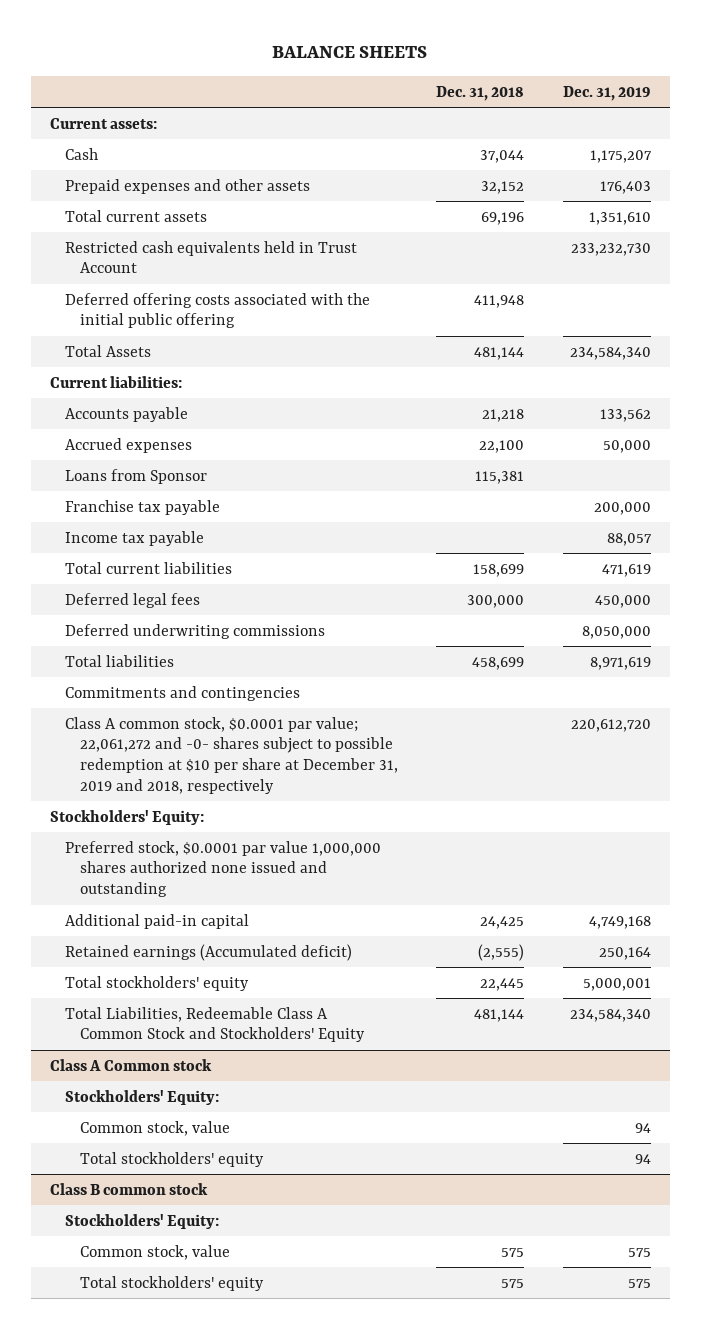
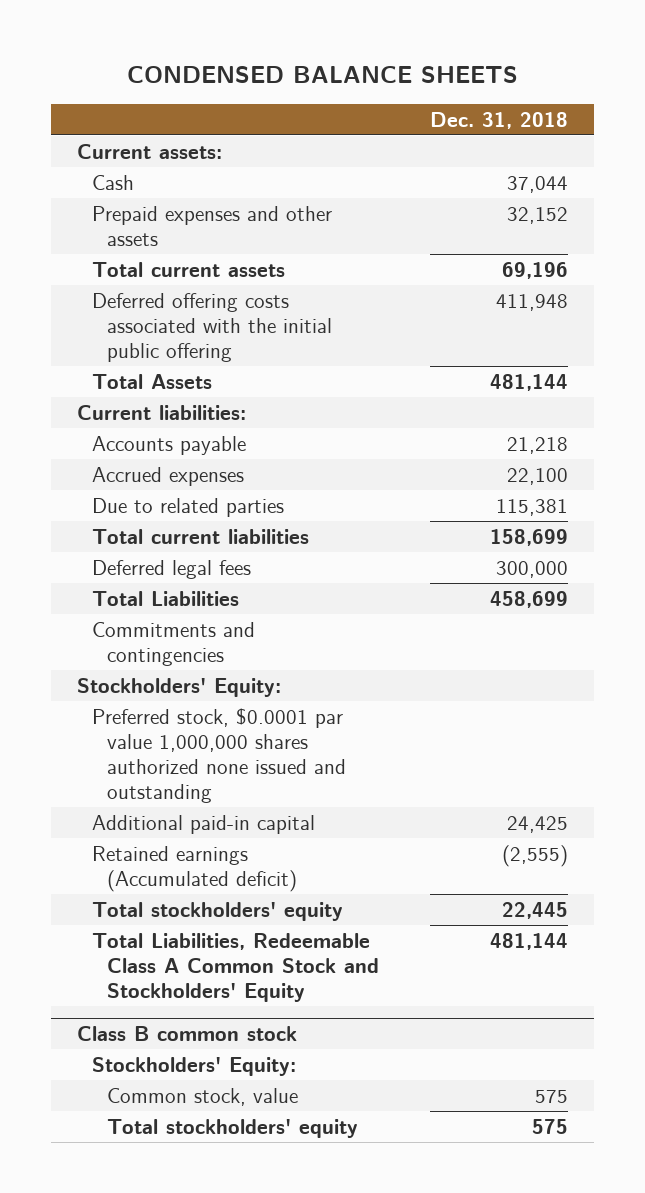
- BALANCE SHEETS
+ CONDENSED BALANCE SHEETS
- | Dec. 31, 2018 | Dec. 31, 2019
+ | Dec. 31, 2018
- Restricted cash equivalents held in Trust Account | | 233,232,730
- Loans from Sponsor | 115,381 |
- Franchise tax payable | | 200,000
- Income tax payable | | 88,057
+ Due to related parties | 115,381
- Deferred underwriting commissions | | 8,050,000
- Total liabilities | 458,699 | 8,971,619
+ Total Liabilities | 458,699
- Class A common stock, $0.0001 par value; 22,061,272 and -0- shares subject to possible redemption at $10 per share at December 31, 2019 and 2018, respectively | | 220,612,720
- Class A Common stock
- Stockholders' Equity:
- Common stock, value | | 94
- Total stockholders' equity | | 94

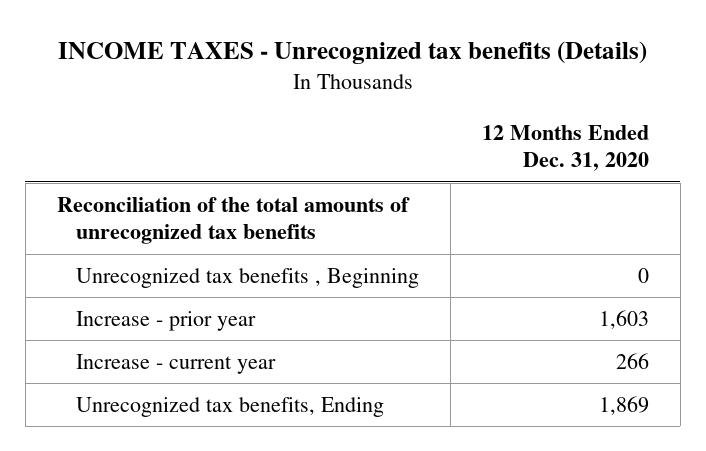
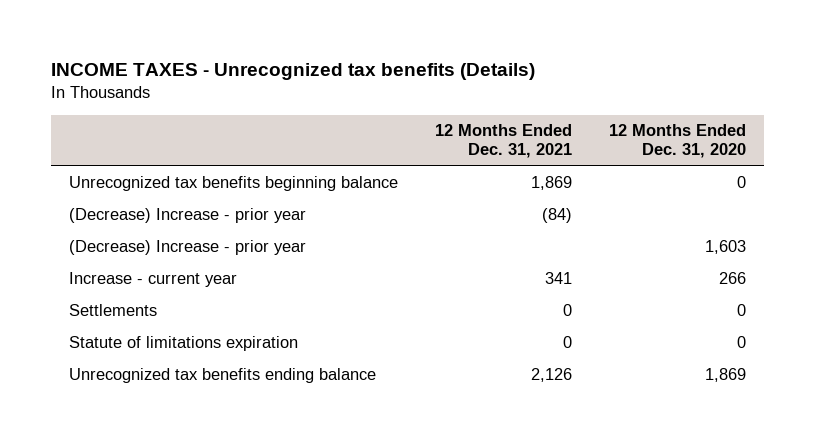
- | 12 Months Ended Dec. 31, 2020
+ | 12 Months Ended Dec. 31, 2021 | 12 Months Ended Dec. 31, 2020
- Reconciliation of the total amounts of unrecognized tax benefits
- Unrecognized tax benefits , Beginning | 0
- Increase - prior year | 1,603
+ Unrecognized tax benefits beginning balance | 1,869 | 0
+ (Decrease) Increase - prior year | (84) |
+ (Decrease) Increase - prior year | | 1,603
- Unrecognized tax benefits, Ending | 1,869
+ Settlements | 0 | 0
+ Statute of limitations expiration | 0 | 0
+ Unrecognized tax benefits ending balance | 2,126 | 1,869

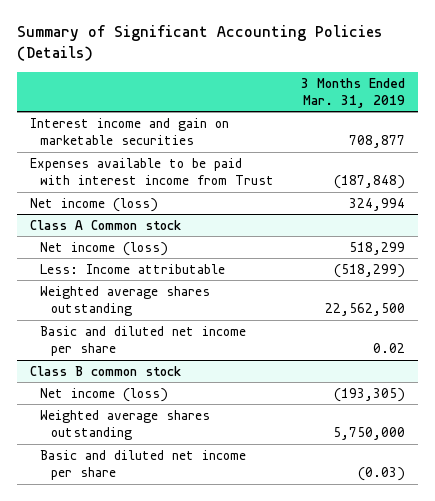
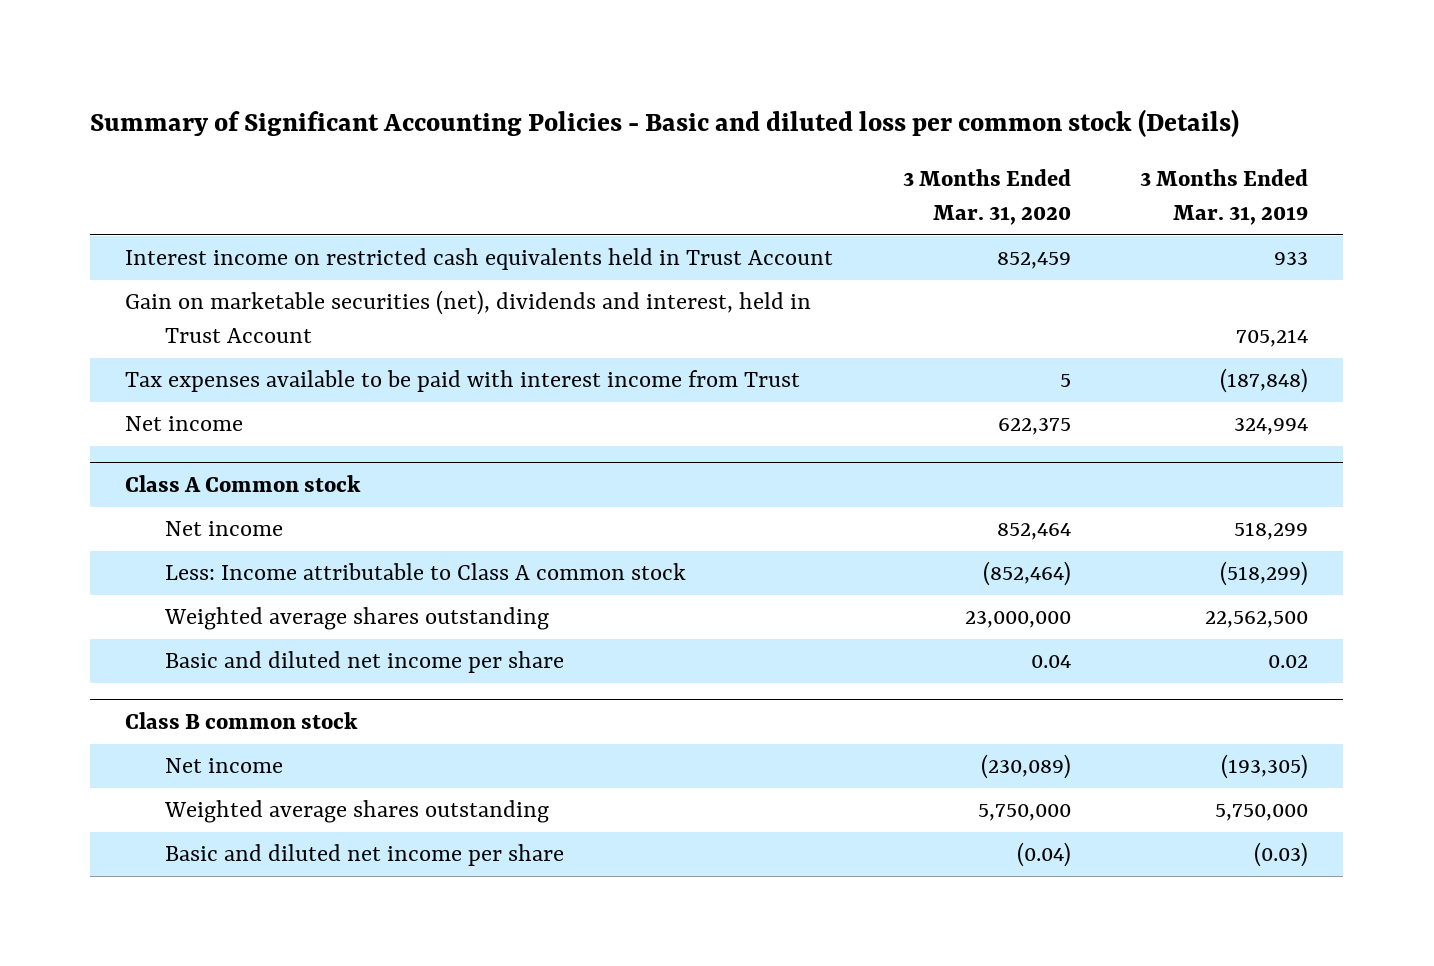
- Summary of Significant Accounting Policies (Details)
+ Summary of Significant Accounting Policies - Basic and diluted loss per common stock (Details)
- | 3 Months Ended Mar. 31, 2019
+ | 3 Months Ended Mar. 31, 2020 | 3 Months Ended Mar. 31, 2019
- Interest income and gain on marketable securities | 708,877
- Expenses available to be paid with interest income from Trust | (187,848)
- Net income (loss) | 324,994
+ Interest income on restricted cash equivalents held in Trust Account | 852,459 | 933
+ Gain on marketable securities (net), dividends and interest, held in Trust Account | | 705,214
+ Tax expenses available to be paid with interest income from Trust | 5 | (187,848)
+ Net income | 622,375 | 324,994
@ Class A Common stock
- Net income (loss) | 518,299
- Less: Income attributable | (518,299)
+ Net income | 852,464 | 518,299
+ Less: Income attributable to Class A common stock | (852,464) | (518,299)
@ Class B common stock
- Net income (loss) | (193,305)
+ Net income | (230,089) | (193,305)

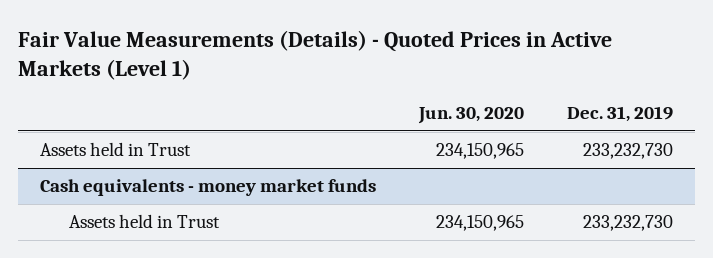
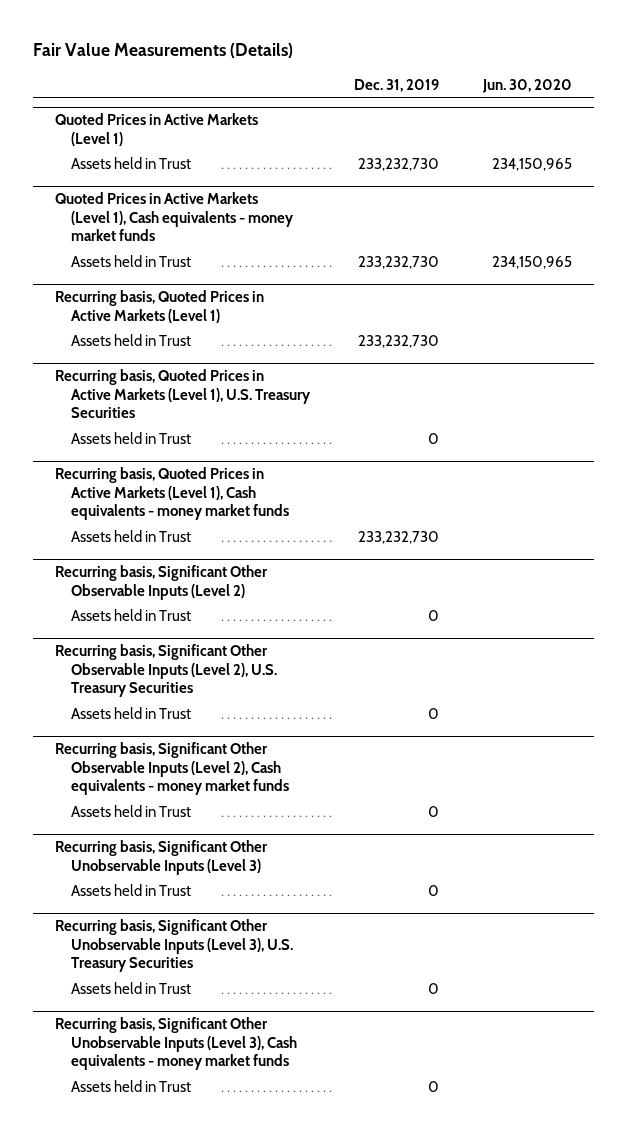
- Fair Value Measurements (Details) - Quoted Prices in Active Markets (Level 1)
+ Fair Value Measurements (Details)
- | Jun. 30, 2020 | Dec. 31, 2019
+ | Dec. 31, 2019 | Jun. 30, 2020
+ Quoted Prices in Active Markets (Level 1)
- Cash equivalents - money market funds
+ Quoted Prices in Active Markets (Level 1), Cash equivalents - money market funds
+ Recurring basis, Quoted Prices in Active Markets (Level 1)
+ Assets held in Trust | 233,232,730 |
+ Recurring basis, Quoted Prices in Active Markets (Level 1), U.S. Treasury Securities
+ Assets held in Trust | 0 |
+ Recurring basis, Quoted Prices in Active Markets (Level 1), Cash equivalents - money market funds
+ Assets held in Trust | 233,232,730 |
+ Recurring basis, Significant Other Observable Inputs (Level 2)
+ Assets held in Trust | 0 |
+ Recurring basis, Significant Other Observable Inputs (Level 2), U.S. Treasury Securities
+ Assets held in Trust | 0 |
+ Recurring basis, Significant Other Observable Inputs (Level 2), Cash equivalents - money market funds
+ Assets held in Trust | 0 |
+ Recurring basis, Significant Other Unobservable Inputs (Level 3)
+ Assets held in Trust | 0 |
+ Recurring basis, Significant Other Unobservable Inputs (Level 3), U.S. Treasury Securities
+ Assets held in Trust | 0 |
+ Recurring basis, Significant Other Unobservable Inputs (Level 3), Cash equivalents - money market funds
+ Assets held in Trust | 0 |

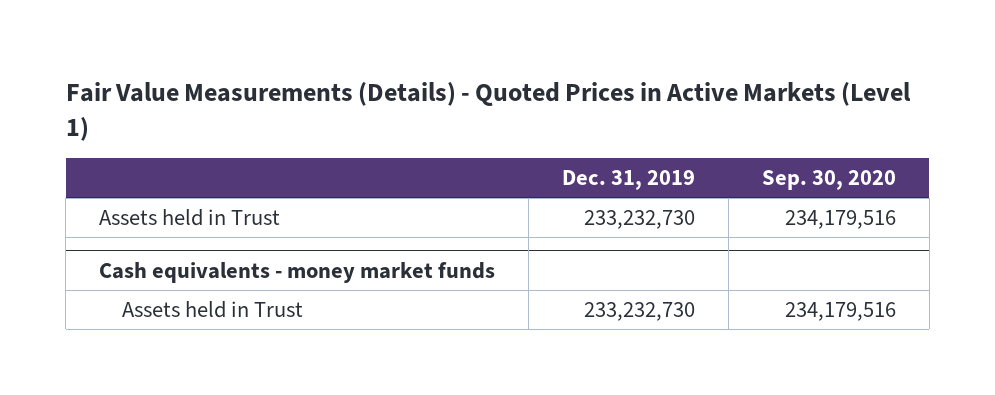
- Fair Value Measurements (Details)
+ Fair Value Measurements (Details) - Quoted Prices in Active Markets (Level 1)
- | Dec. 31, 2019 | Jun. 30, 2020
+ | Dec. 31, 2019 | Sep. 30, 2020
- Quoted Prices in Active Markets (Level 1)
- Quoted Prices in Active Markets (Level 1), Cash equivalents - money market funds
- Assets held in Trust | 233,232,730 | 234,150,965
- Recurring basis, Quoted Prices in Active Markets (Level 1)
- Assets held in Trust | 233,232,730 |
- Recurring basis, Quoted Prices in Active Markets (Level 1), U.S. Treasury Securities
- Assets held in Trust | 0 |
- Recurring basis, Quoted Prices in Active Markets (Level 1), Cash equivalents - money market funds
+ Cash equivalents - money market funds
- Recurring basis, Significant Other Observable Inputs (Level 2)
- Assets held in Trust | 0 |
- Recurring basis, Significant Other Observable Inputs (Level 2), U.S. Treasury Securities
- Assets held in Trust | 0 |
- Recurring basis, Significant Other Observable Inputs (Level 2), Cash equivalents - money market funds
- Assets held in Trust | 0 |
- Recurring basis, Significant Other Unobservable Inputs (Level 3)
- Assets held in Trust | 0 |
- Recurring basis, Significant Other Unobservable Inputs (Level 3), U.S. Treasury Securities
- Assets held in Trust | 0 |
- Recurring basis, Significant Other Unobservable Inputs (Level 3), Cash equivalents - money market funds
- Assets held in Trust | 0 |

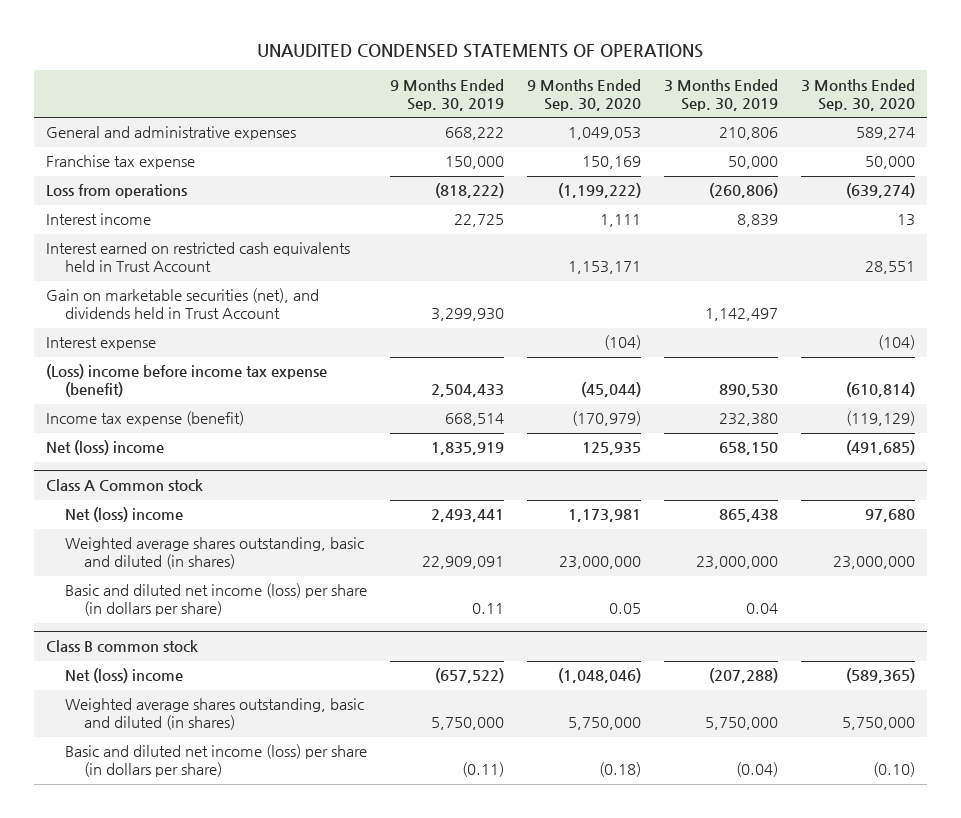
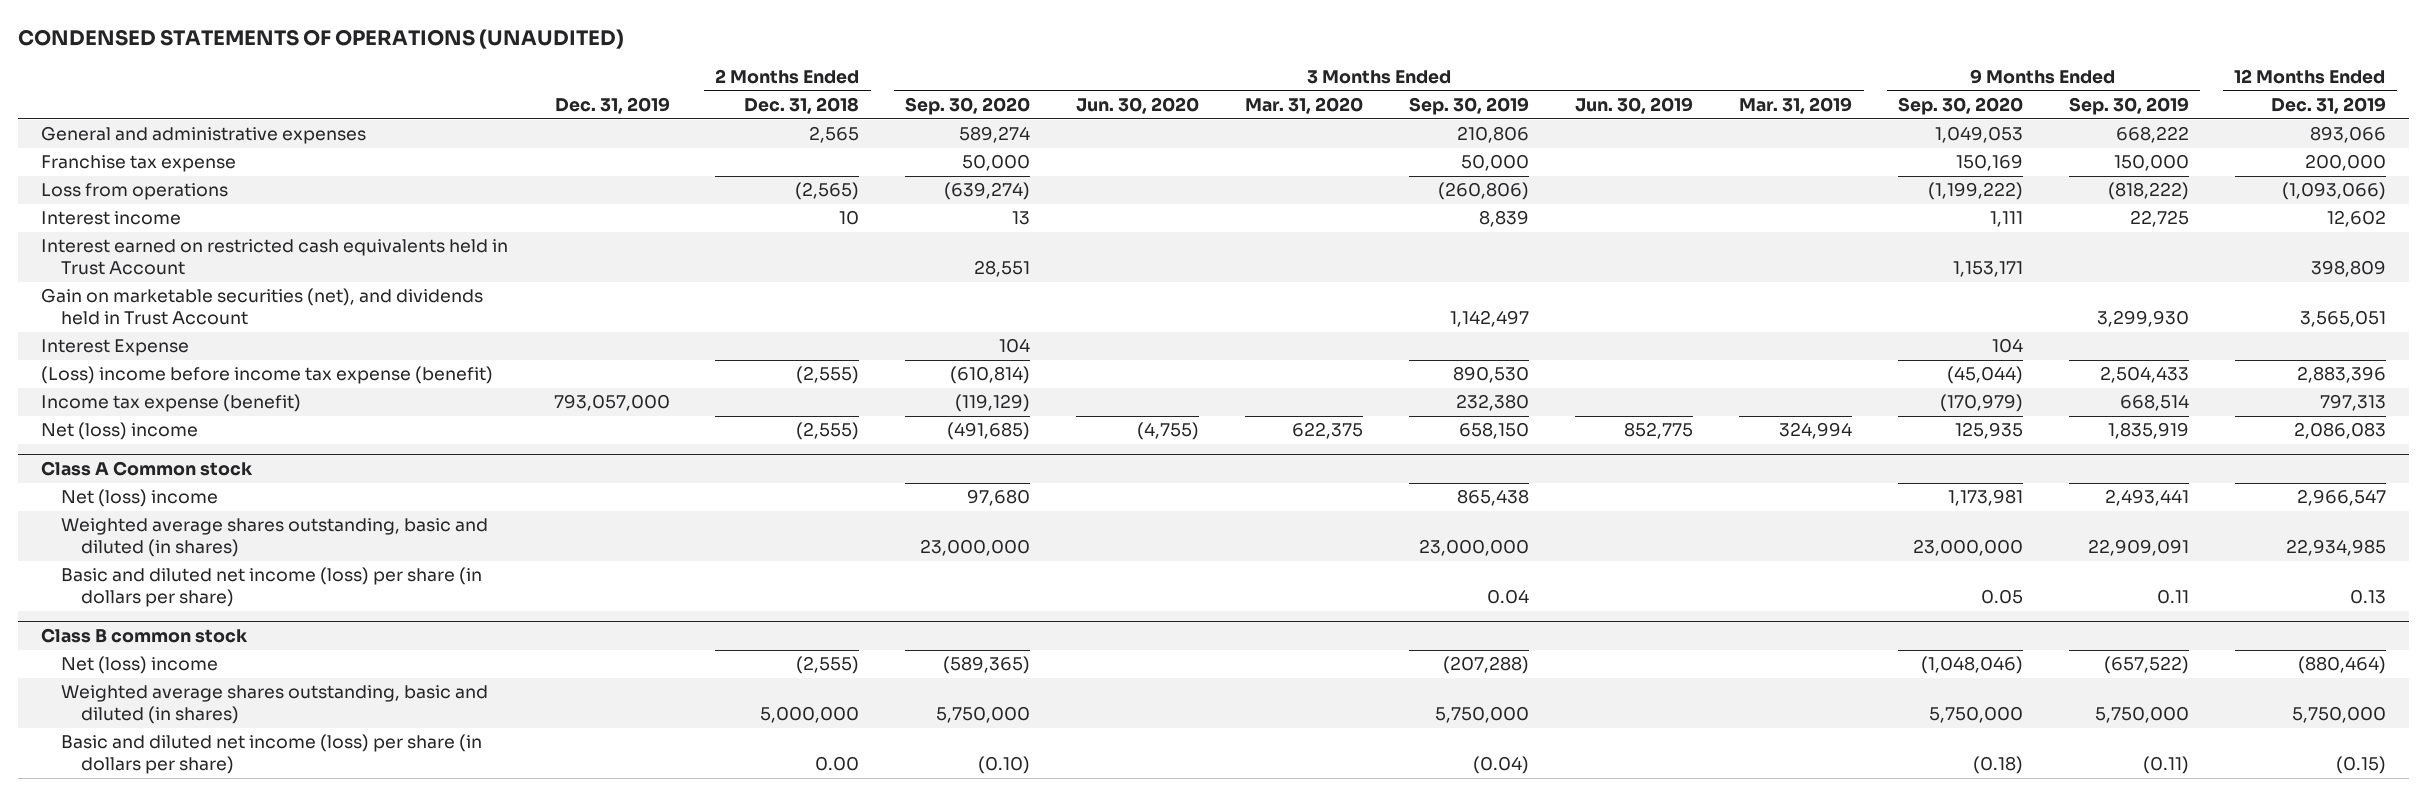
- UNAUDITED CONDENSED STATEMENTS OF OPERATIONS
+ CONDENSED STATEMENTS OF OPERATIONS (UNAUDITED)
- | 9 Months Ended Sep. 30, 2019 | 9 Months Ended Sep. 30, 2020 | 3 Months Ended Sep. 30, 2019 | 3 Months Ended Sep. 30, 2020
+ | Dec. 31, 2019 | 2 Months Ended Dec. 31, 2018 | 3 Months Ended Sep. 30, 2020 | 3 Months Ended Jun. 30, 2020 | 3 Months Ended Mar. 31, 2020 | 3 Months Ended Sep. 30, 2019 | 3 Months Ended Jun. 30, 2019 | 3 Months Ended Mar. 31, 2019 | 9 Months Ended Sep. 30, 2020 | 9 Months Ended Sep. 30, 2019 | 12 Months Ended Dec. 31, 2019
- Interest expense | | (104) | | (104)
+ Interest Expense | | | 104 | | | | | | 104 | |

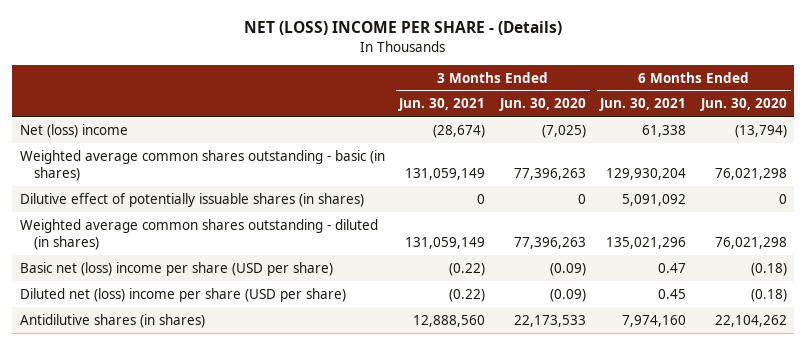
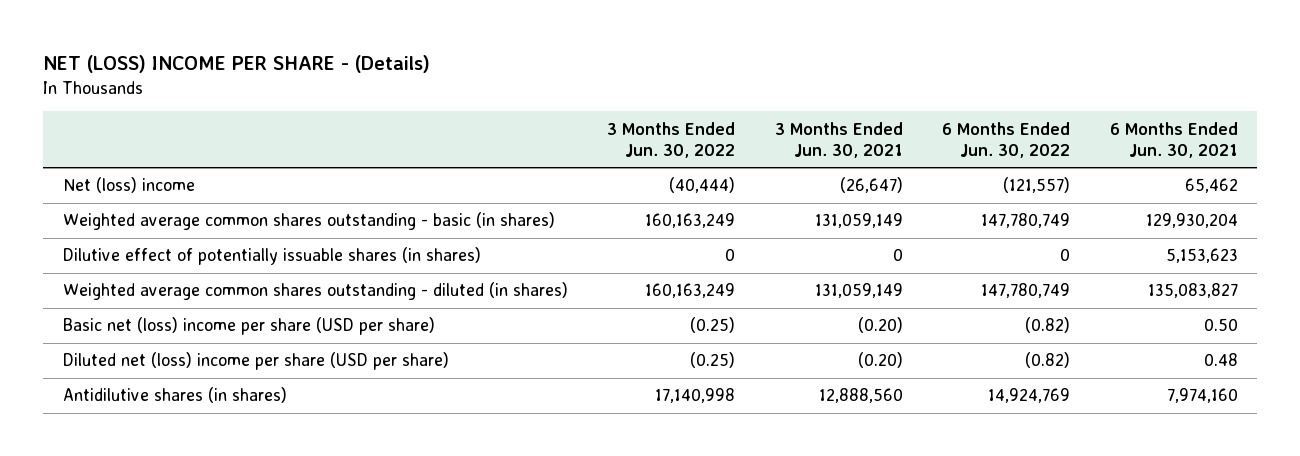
- | 3 Months Ended Jun. 30, 2021 | 3 Months Ended Jun. 30, 2020 | 6 Months Ended Jun. 30, 2021 | 6 Months Ended Jun. 30, 2020
+ | 3 Months Ended Jun. 30, 2022 | 3 Months Ended Jun. 30, 2021 | 6 Months Ended Jun. 30, 2022 | 6 Months Ended Jun. 30, 2021
- Net (loss) income | (28,674) | (7,025) | 61,338 | (13,794)
+ Net (loss) income | (40,444) | (26,647) | (121,557) | 65,462
- Dilutive effect of potentially issuable shares (in shares) | 0 | 0 | 5,091,092 | 0
- Weighted average common shares outstanding - diluted (in shares) | 131,059,149 | 77,396,263 | 135,021,296 | 76,021,298
- Basic net (loss) income per share (USD per share) | (0.22) | (0.09) | 0.47 | (0.18)
- Diluted net (loss) income per share (USD per share) | (0.22) | (0.09) | 0.45 | (0.18)
+ Dilutive effect of potentially issuable shares (in shares) | 0 | 0 | 0 | 5,153,623
+ Weighted average common shares outstanding - diluted (in shares) | 160,163,249 | 131,059,149 | 147,780,749 | 135,083,827
+ Basic net (loss) income per share (USD per share) | (0.25) | (0.20) | (0.82) | 0.50
+ Diluted net (loss) income per share (USD per share) | (0.25) | (0.20) | (0.82) | 0.48

